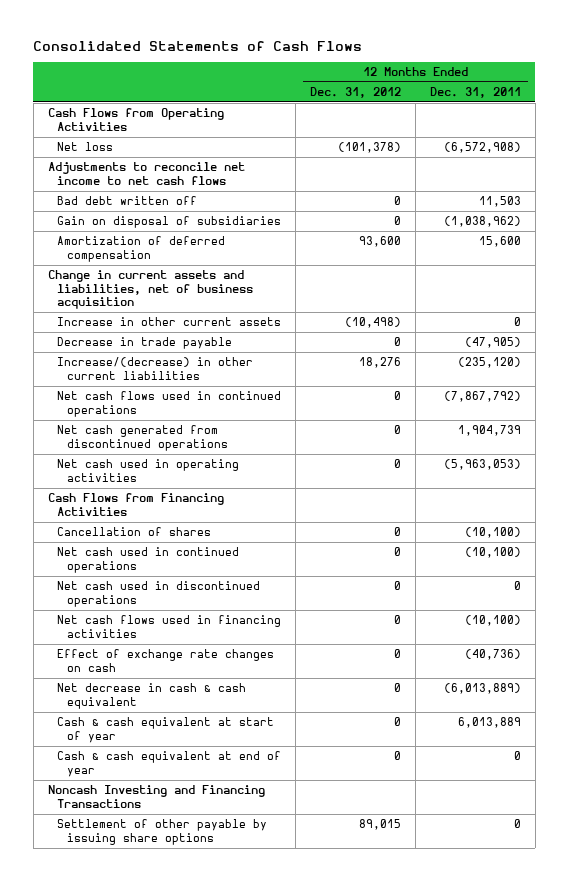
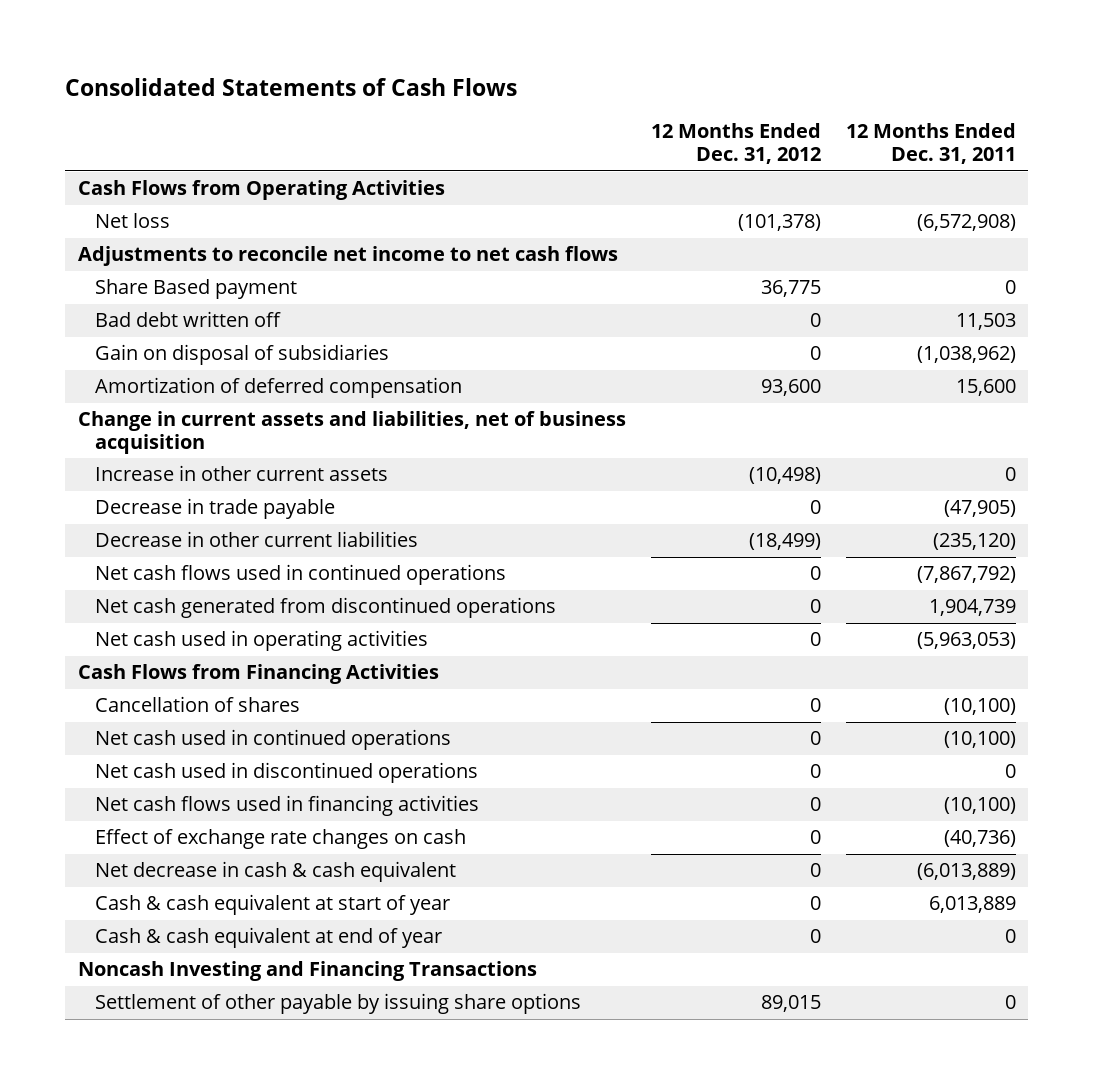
+ Share Based payment | 36,775 | 0
- Increase/(decrease) in other current liabilities | 18,276 | (235,120)
+ Decrease in other current liabilities | (18,499) | (235,120)

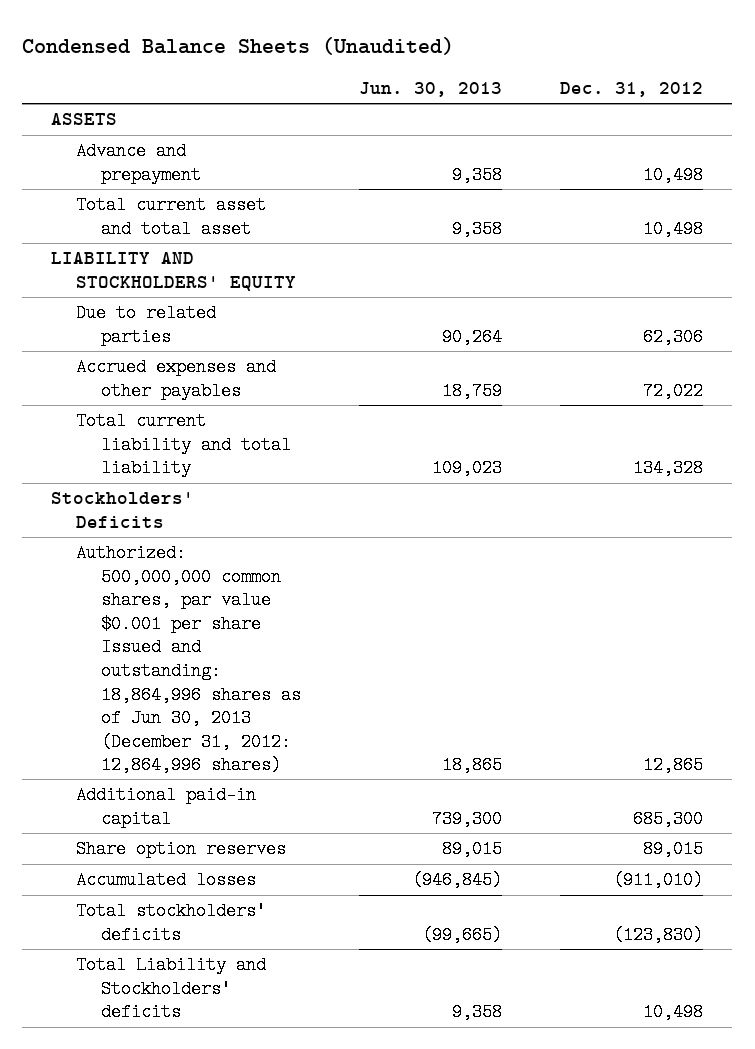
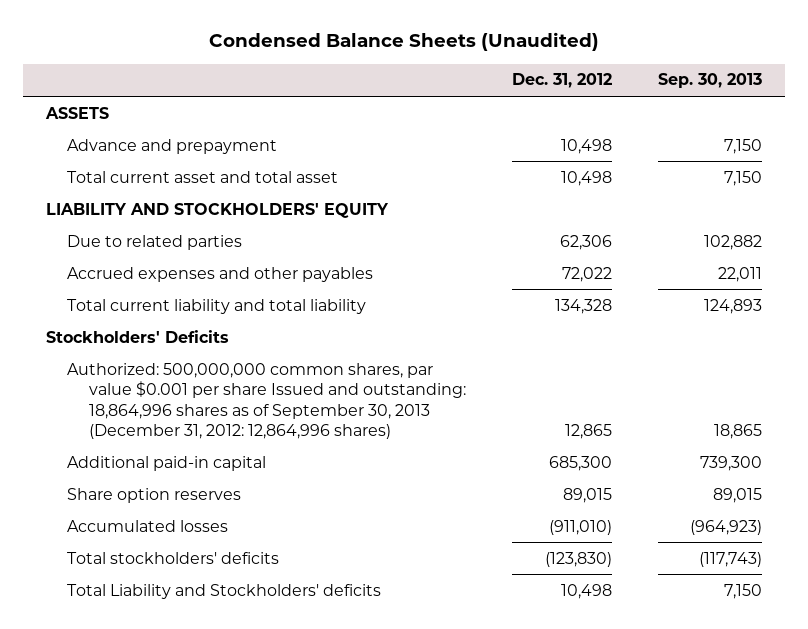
- | Jun. 30, 2013 | Dec. 31, 2012
+ | Dec. 31, 2012 | Sep. 30, 2013
- Authorized: 500,000,000 common shares, par value $0.001 per share Issued and outstanding: 18,864,996 shares as of Jun 30, 2013 (December 31, 2012: 12,864,996 shares) | 18,865 | 12,865
+ Authorized: 500,000,000 common shares, par value $0.001 per share Issued and outstanding: 18,864,996 shares as of September 30, 2013 (December 31, 2012: 12,864,996 shares) | 12,865 | 18,865

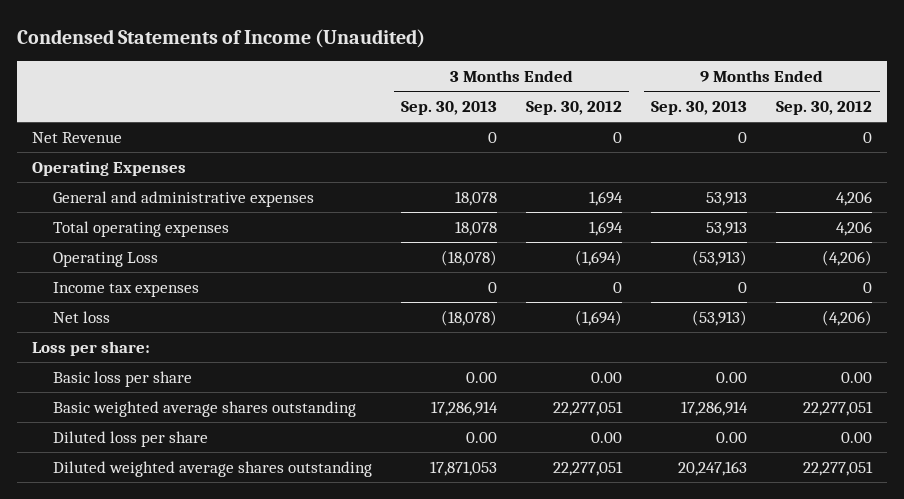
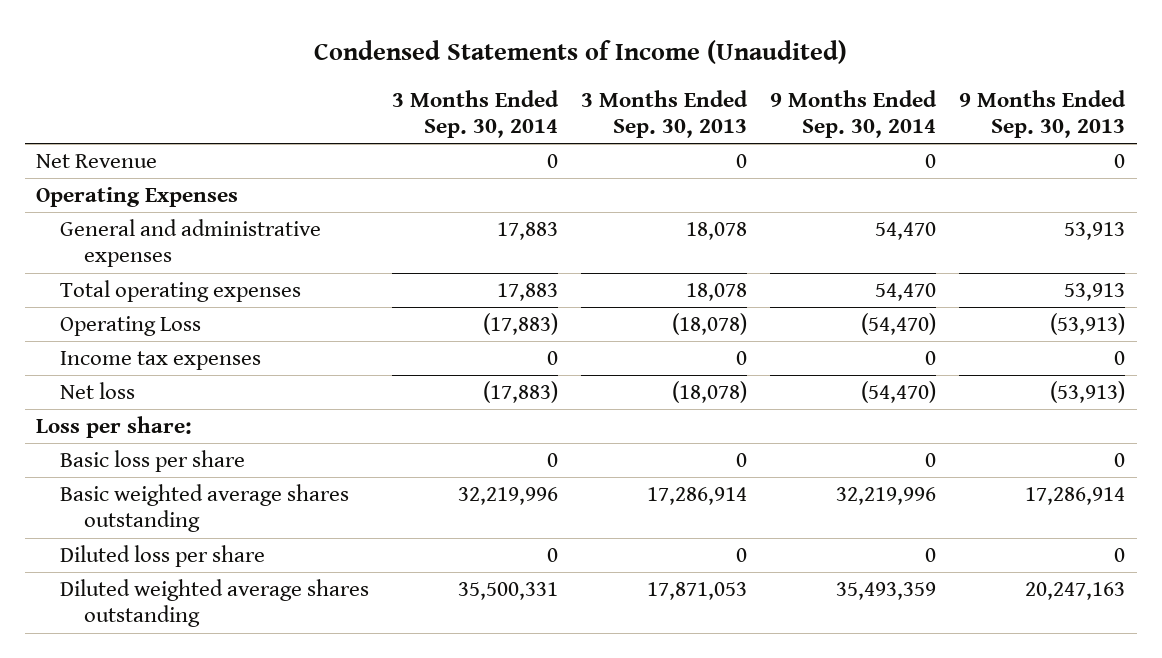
- | 3 Months Ended Sep. 30, 2013 | 3 Months Ended Sep. 30, 2012 | 9 Months Ended Sep. 30, 2013 | 9 Months Ended Sep. 30, 2012
+ | 3 Months Ended Sep. 30, 2014 | 3 Months Ended Sep. 30, 2013 | 9 Months Ended Sep. 30, 2014 | 9 Months Ended Sep. 30, 2013
- Basic loss per share | 0.00 | 0.00 | 0.00 | 0.00
+ Basic loss per share | 0 | 0 | 0 | 0
- Diluted loss per share | 0.00 | 0.00 | 0.00 | 0.00
+ Diluted loss per share | 0 | 0 | 0 | 0

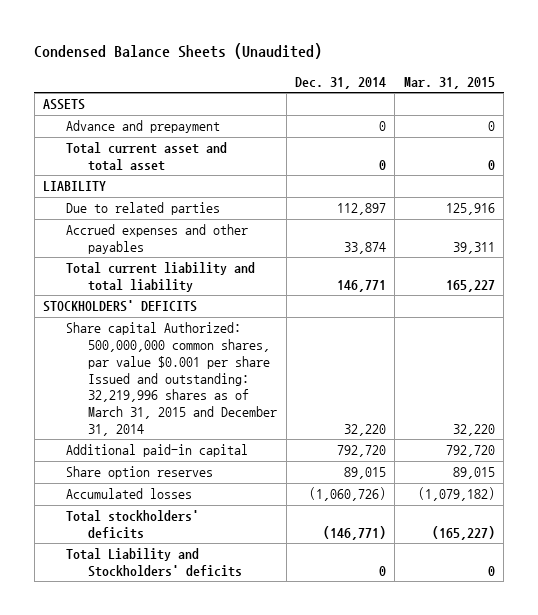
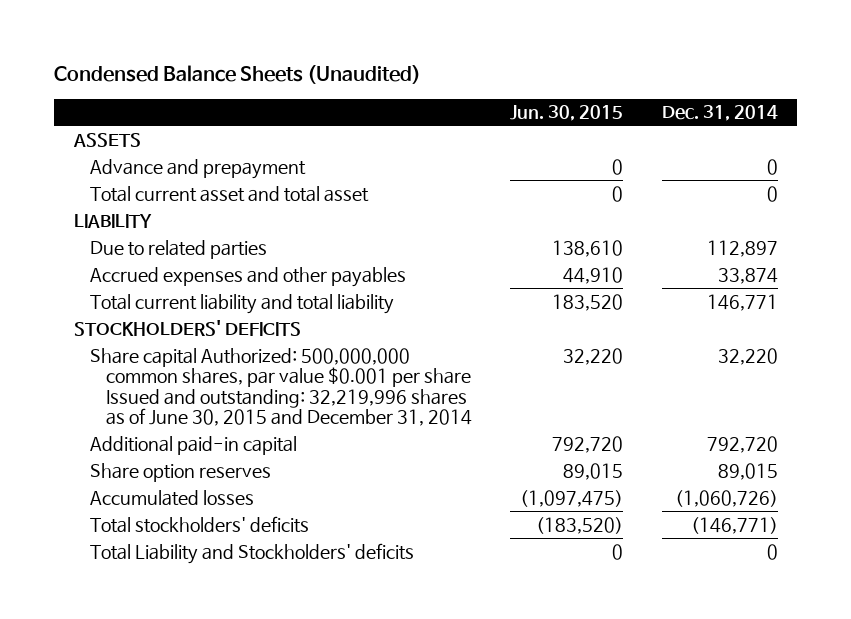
- | Dec. 31, 2014 | Mar. 31, 2015
+ | Jun. 30, 2015 | Dec. 31, 2014
- Share capital Authorized: 500,000,000 common shares, par value $0.001 per share Issued and outstanding: 32,219,996 shares as of March 31, 2015 and December 31, 2014 | 32,220 | 32,220
+ Share capital Authorized: 500,000,000 common shares, par value $0.001 per share Issued and outstanding: 32,219,996 shares as of June 30, 2015 and December 31, 2014 | 32,220 | 32,220

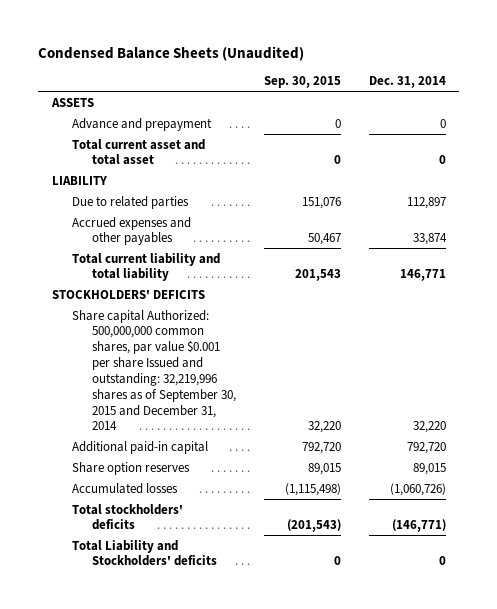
- | Jun. 30, 2015 | Dec. 31, 2014
+ | Sep. 30, 2015 | Dec. 31, 2014
- Share capital Authorized: 500,000,000 common shares, par value $0.001 per share Issued and outstanding: 32,219,996 shares as of June 30, 2015 and December 31, 2014 | 32,220 | 32,220
+ Share capital Authorized: 500,000,000 common shares, par value $0.001 per share Issued and outstanding: 32,219,996 shares as of September 30, 2015 and December 31, 2014 | 32,220 | 32,220

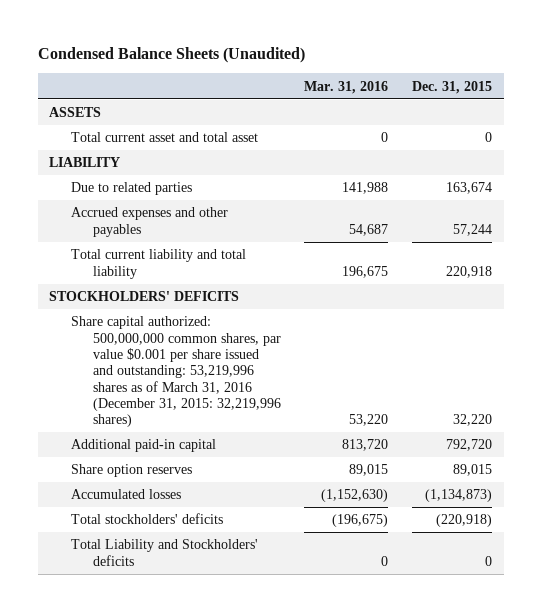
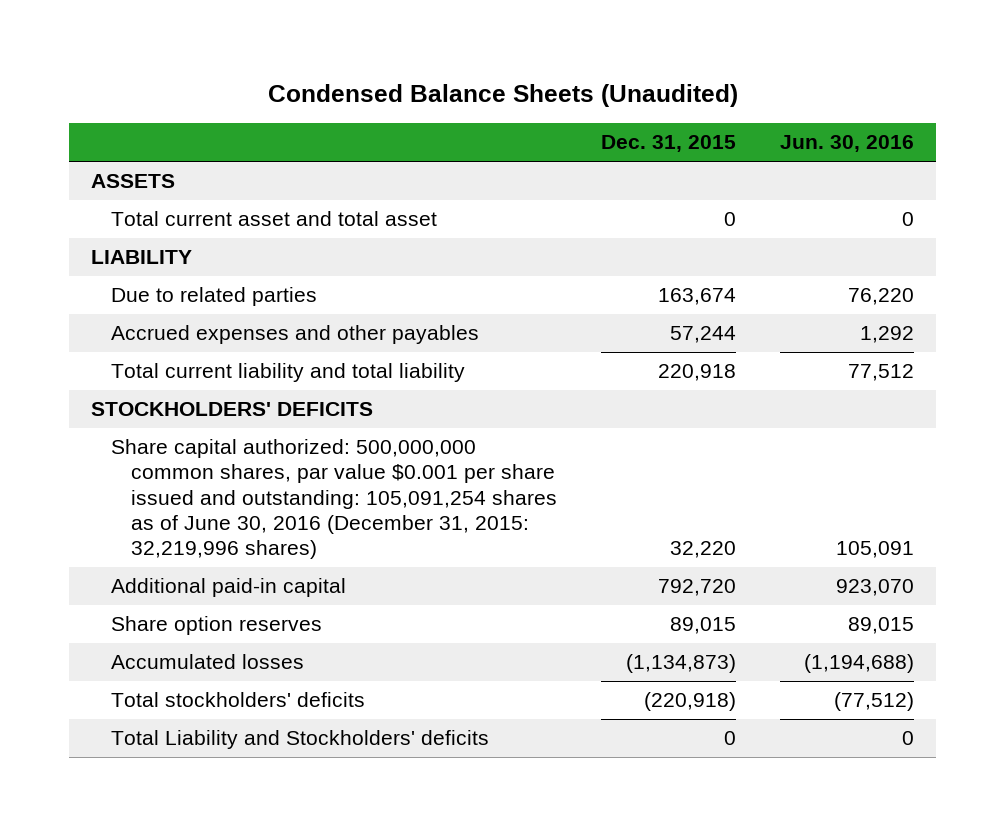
- | Mar. 31, 2016 | Dec. 31, 2015
+ | Dec. 31, 2015 | Jun. 30, 2016
- Share capital authorized: 500,000,000 common shares, par value $0.001 per share issued and outstanding: 53,219,996 shares as of March 31, 2016 (December 31, 2015: 32,219,996 shares) | 53,220 | 32,220
+ Share capital authorized: 500,000,000 common shares, par value $0.001 per share issued and outstanding: 105,091,254 shares as of June 30, 2016 (December 31, 2015: 32,219,996 shares) | 32,220 | 105,091

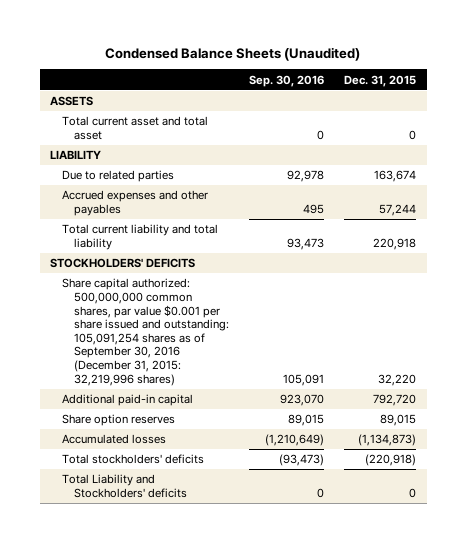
- | Dec. 31, 2015 | Jun. 30, 2016
+ | Sep. 30, 2016 | Dec. 31, 2015
- Share capital authorized: 500,000,000 common shares, par value $0.001 per share issued and outstanding: 105,091,254 shares as of June 30, 2016 (December 31, 2015: 32,219,996 shares) | 32,220 | 105,091
+ Share capital authorized: 500,000,000 common shares, par value $0.001 per share issued and outstanding: 105,091,254 shares as of September 30, 2016 (December 31, 2015: 32,219,996 shares) | 105,091 | 32,220

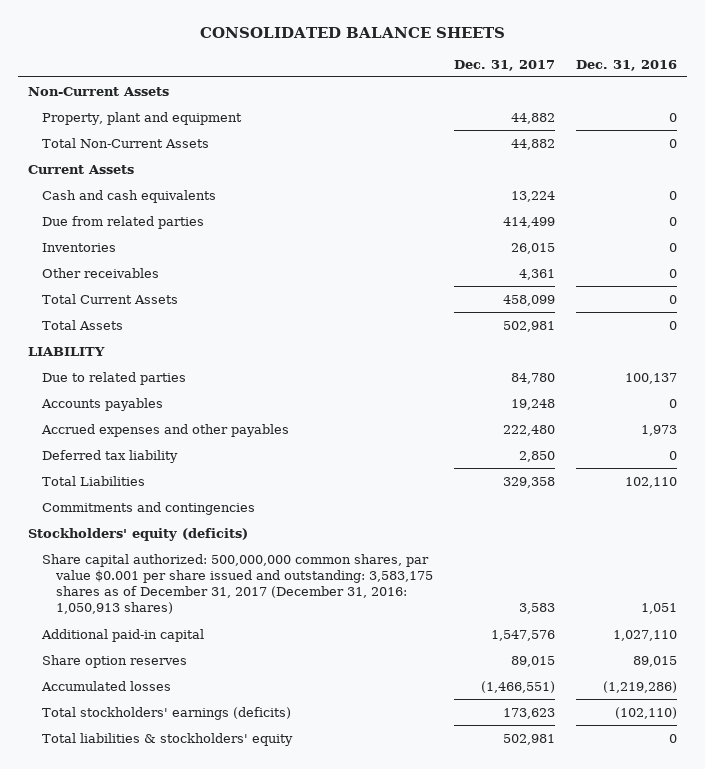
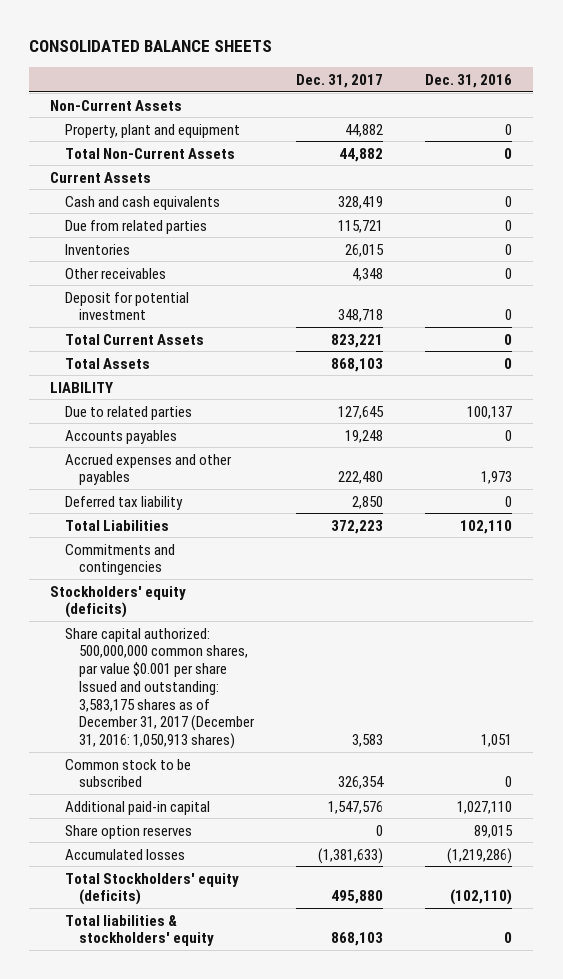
- Cash and cash equivalents | 13,224 | 0
- Due from related parties | 414,499 | 0
+ Cash and cash equivalents | 328,419 | 0
+ Due from related parties | 115,721 | 0
- Other receivables | 4,361 | 0
- Total Current Assets | 458,099 | 0
- Total Assets | 502,981 | 0
+ Other receivables | 4,348 | 0
+ Deposit for potential investment | 348,718 | 0
+ Total Current Assets | 823,221 | 0
+ Total Assets | 868,103 | 0
- Due to related parties | 84,780 | 100,137
+ Due to related parties | 127,645 | 100,137
- Total Liabilities | 329,358 | 102,110
+ Total Liabilities | 372,223 | 102,110
- Share capital authorized: 500,000,000 common shares, par value $0.001 per share issued and outstanding: 3,583,175 shares as of December 31, 2017 (December 31, 2016: 1,050,913 shares) | 3,583 | 1,051
+ Share capital authorized: 500,000,000 common shares, par value $0.001 per share Issued and outstanding: 3,583,175 shares as of December 31, 2017 (December 31, 2016: 1,050,913 shares) | 3,583 | 1,051
+ Common stock to be subscribed | 326,354 | 0
- Share option reserves | 89,015 | 89,015
- Accumulated losses | (1,466,551) | (1,219,286)
- Total stockholders' earnings (deficits) | 173,623 | (102,110)
- Total liabilities & stockholders' equity | 502,981 | 0
+ Share option reserves | 0 | 89,015
+ Accumulated losses | (1,381,633) | (1,219,286)
+ Total Stockholders' equity (deficits) | 495,880 | (102,110)
+ Total liabilities & stockholders' equity | 868,103 | 0

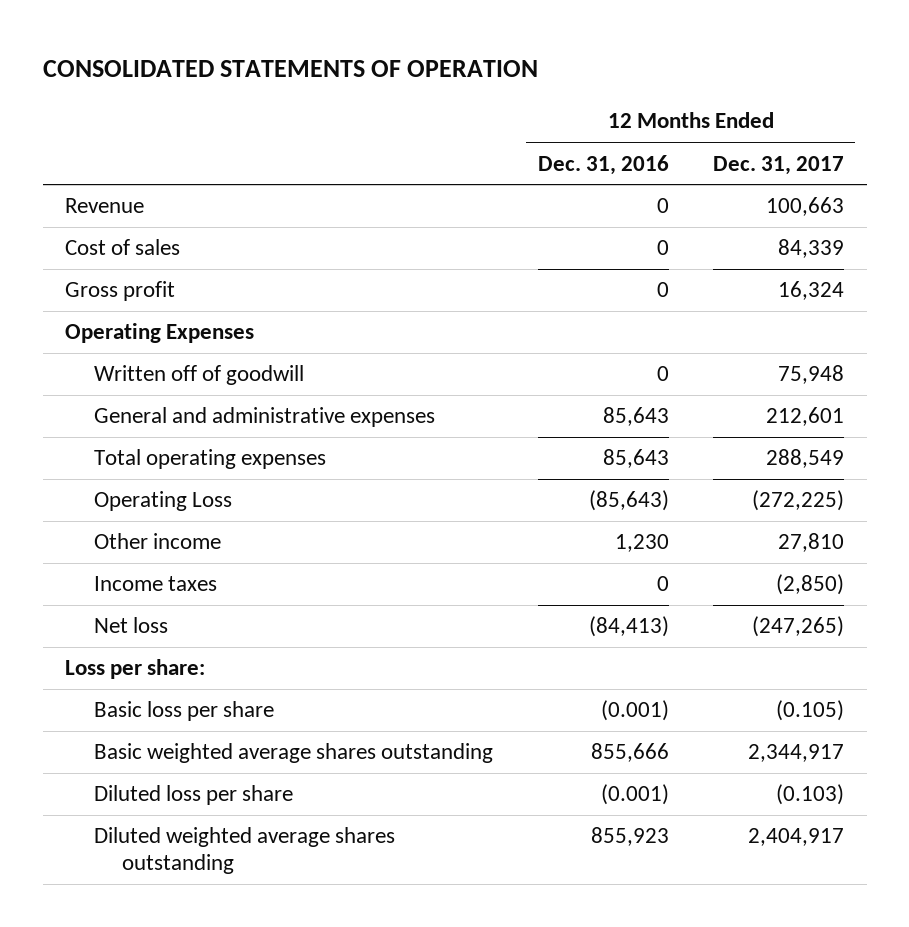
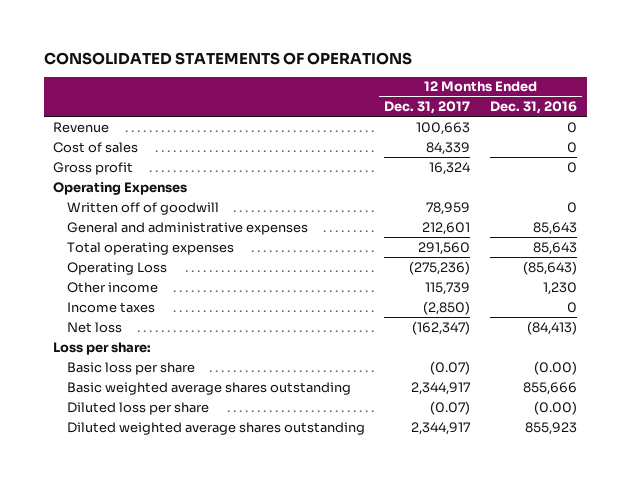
- CONSOLIDATED STATEMENTS OF OPERATION
+ CONSOLIDATED STATEMENTS OF OPERATIONS
- | 12 Months Ended Dec. 31, 2016 | 12 Months Ended Dec. 31, 2017
+ | 12 Months Ended Dec. 31, 2017 | 12 Months Ended Dec. 31, 2016
- Written off of goodwill | 0 | 75,948
+ Written off of goodwill | 78,959 | 0
- Total operating expenses | 85,643 | 288,549
- Operating Loss | (85,643) | (272,225)
- Other income | 1,230 | 27,810
+ Total operating expenses | 291,560 | 85,643
+ Operating Loss | (275,236) | (85,643)
+ Other income | 115,739 | 1,230
- Net loss | (84,413) | (247,265)
+ Net loss | (162,347) | (84,413)
- Basic loss per share | (0.001) | (0.105)
+ Basic loss per share | (0.07) | (0.00)
- Diluted loss per share | (0.001) | (0.103)
- Diluted weighted average shares outstanding | 855,923 | 2,404,917
+ Diluted loss per share | (0.07) | (0.00)
+ Diluted weighted average shares outstanding | 2,344,917 | 855,923

